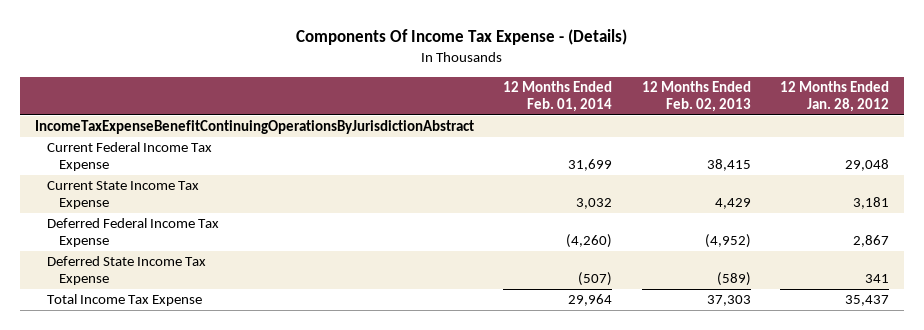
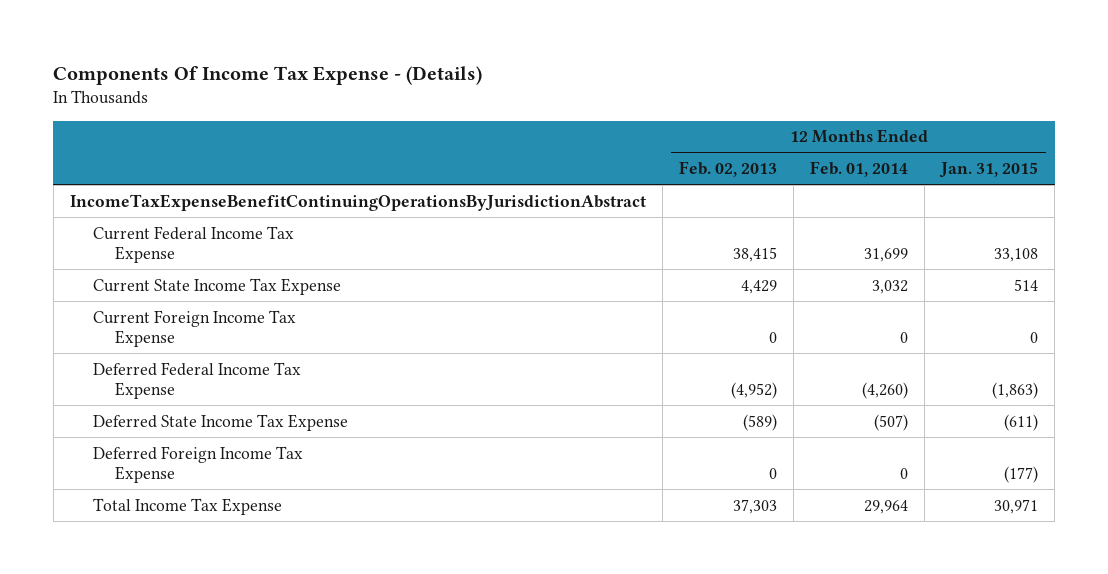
- | 12 Months Ended Feb. 01, 2014 | 12 Months Ended Feb. 02, 2013 | 12 Months Ended Jan. 28, 2012
+ | 12 Months Ended Feb. 02, 2013 | 12 Months Ended Feb. 01, 2014 | 12 Months Ended Jan. 31, 2015
+ Current Foreign Income Tax Expense | 0 | 0 | 0
+ Deferred Foreign Income Tax Expense | 0 | 0 | (177)

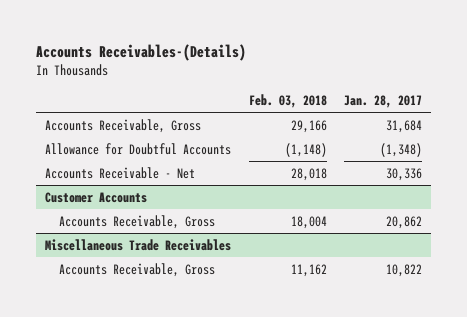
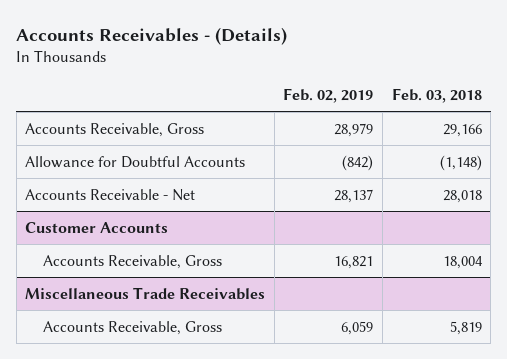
- Accounts Receivables-(Details)
+ Accounts Receivables - (Details)
- | Feb. 03, 2018 | Jan. 28, 2017
+ | Feb. 02, 2019 | Feb. 03, 2018
@ Miscellaneous Trade Receivables
- Accounts Receivable, Gross | 11,162 | 10,822
+ Accounts Receivable, Gross | 6,059 | 5,819

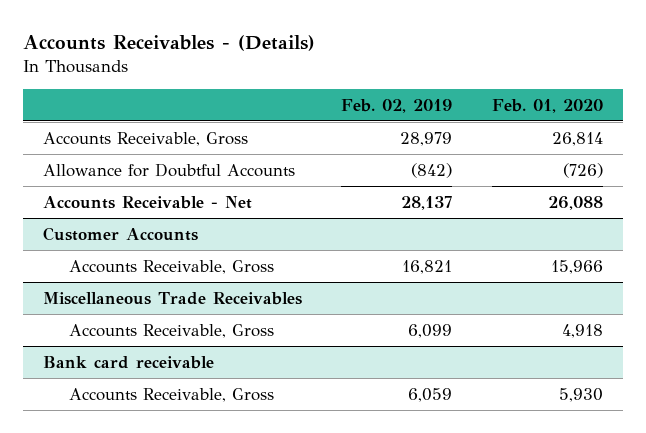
- | Feb. 02, 2019 | Feb. 03, 2018
+ | Feb. 02, 2019 | Feb. 01, 2020
@ Miscellaneous Trade Receivables
+ Accounts Receivable, Gross | 6,099 | 4,918
+ Bank card receivable

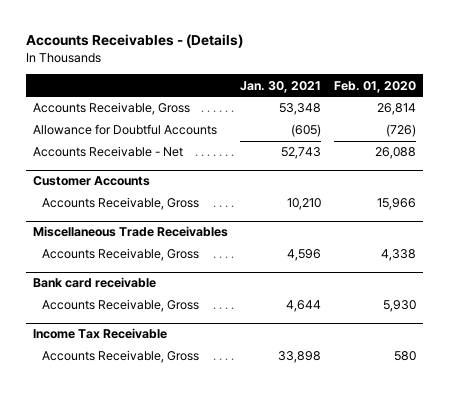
- | Feb. 02, 2019 | Feb. 01, 2020
+ | Jan. 30, 2021 | Feb. 01, 2020
@ Miscellaneous Trade Receivables
- Accounts Receivable, Gross | 6,099 | 4,918
+ Accounts Receivable, Gross | 4,596 | 4,338
+ Income Tax Receivable
+ Accounts Receivable, Gross | 33,898 | 580

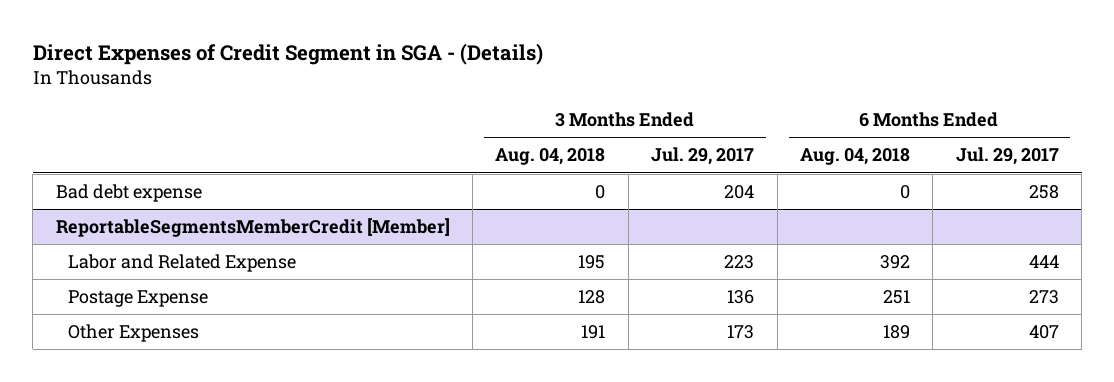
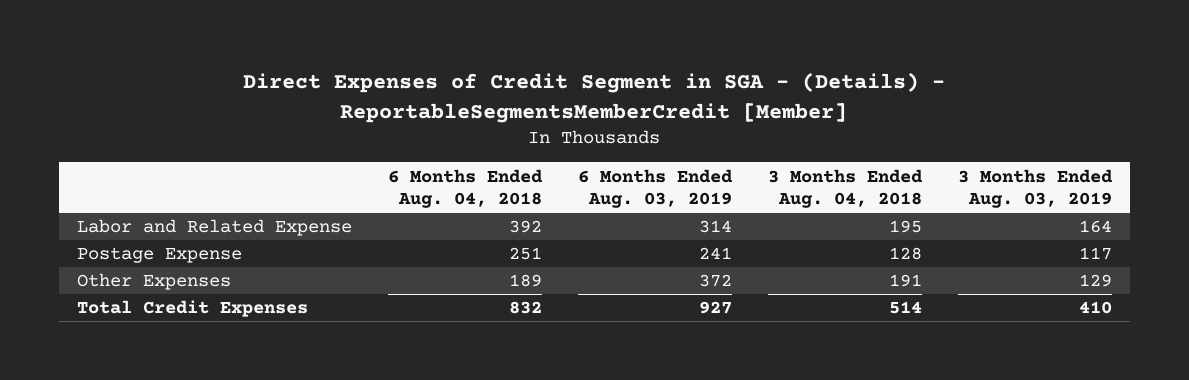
- Direct Expenses of Credit Segment in SGA - (Details)
+ Direct Expenses of Credit Segment in SGA - (Details) - ReportableSegmentsMemberCredit [Member]
- | 3 Months Ended Aug. 04, 2018 | 3 Months Ended Jul. 29, 2017 | 6 Months Ended Aug. 04, 2018 | 6 Months Ended Jul. 29, 2017
+ | 6 Months Ended Aug. 04, 2018 | 6 Months Ended Aug. 03, 2019 | 3 Months Ended Aug. 04, 2018 | 3 Months Ended Aug. 03, 2019
- Bad debt expense | 0 | 204 | 0 | 258
- ReportableSegmentsMemberCredit [Member]
+ Total Credit Expenses | 832 | 927 | 514 | 410

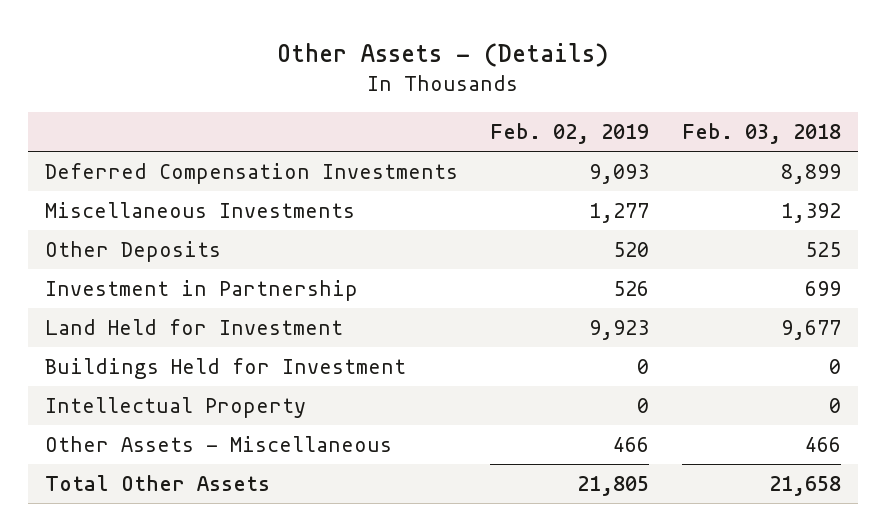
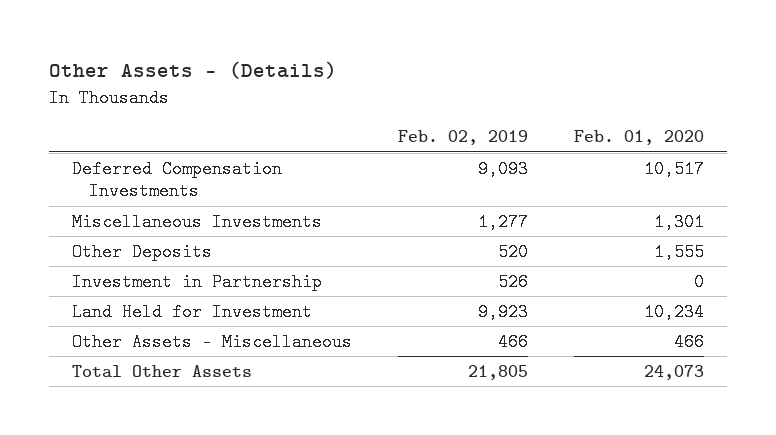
- | Feb. 02, 2019 | Feb. 03, 2018
+ | Feb. 02, 2019 | Feb. 01, 2020
- Buildings Held for Investment | 0 | 0
- Intellectual Property | 0 | 0

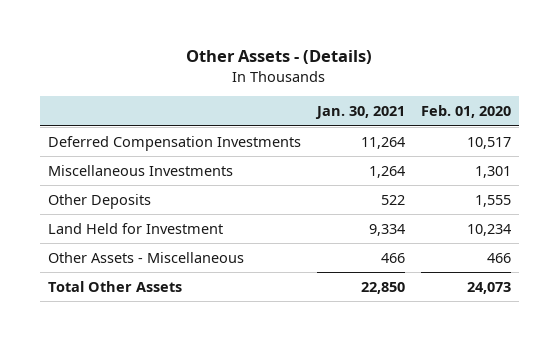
- | Feb. 02, 2019 | Feb. 01, 2020
+ | Jan. 30, 2021 | Feb. 01, 2020
- Investment in Partnership | 526 | 0

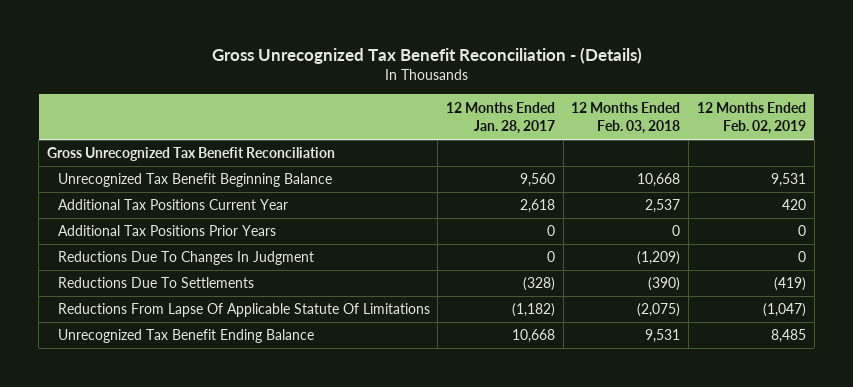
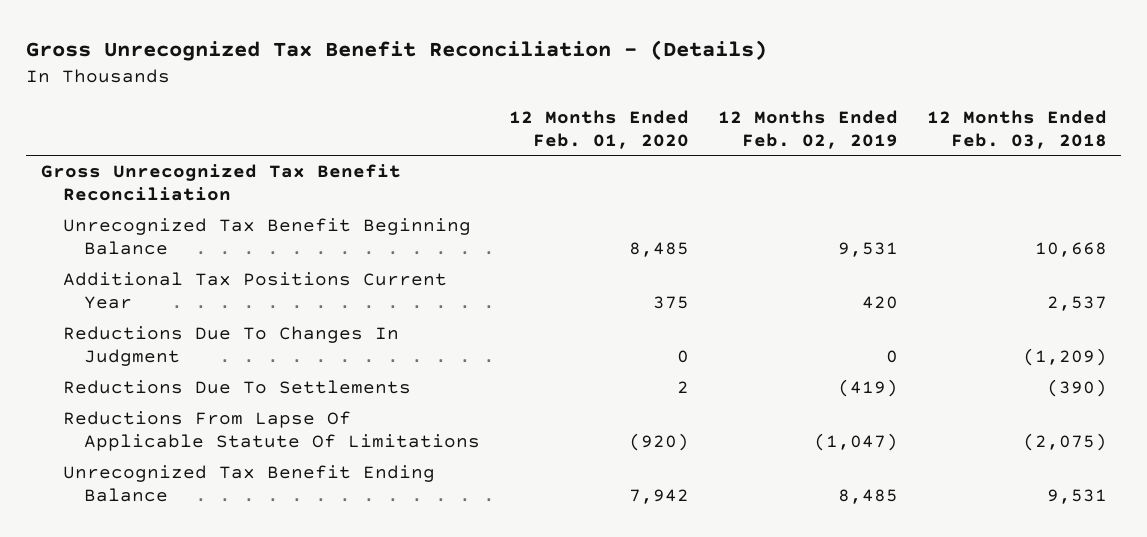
- | 12 Months Ended Jan. 28, 2017 | 12 Months Ended Feb. 03, 2018 | 12 Months Ended Feb. 02, 2019
+ | 12 Months Ended Feb. 01, 2020 | 12 Months Ended Feb. 02, 2019 | 12 Months Ended Feb. 03, 2018
- Additional Tax Positions Prior Years | 0 | 0 | 0

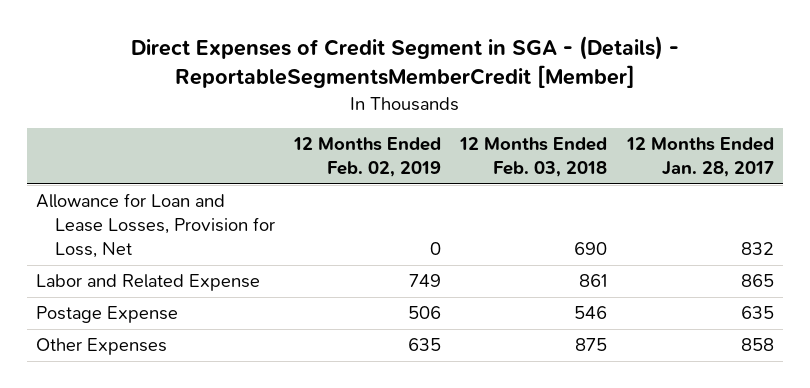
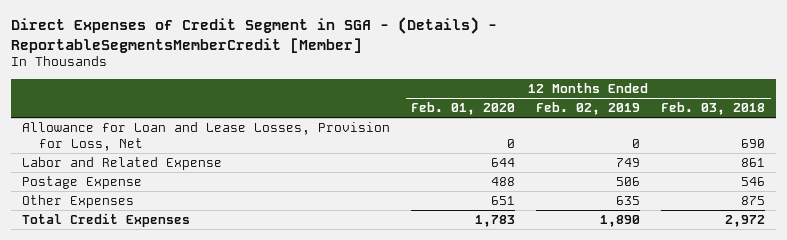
- | 12 Months Ended Feb. 02, 2019 | 12 Months Ended Feb. 03, 2018 | 12 Months Ended Jan. 28, 2017
+ | 12 Months Ended Feb. 01, 2020 | 12 Months Ended Feb. 02, 2019 | 12 Months Ended Feb. 03, 2018
+ Total Credit Expenses | 1,783 | 1,890 | 2,972

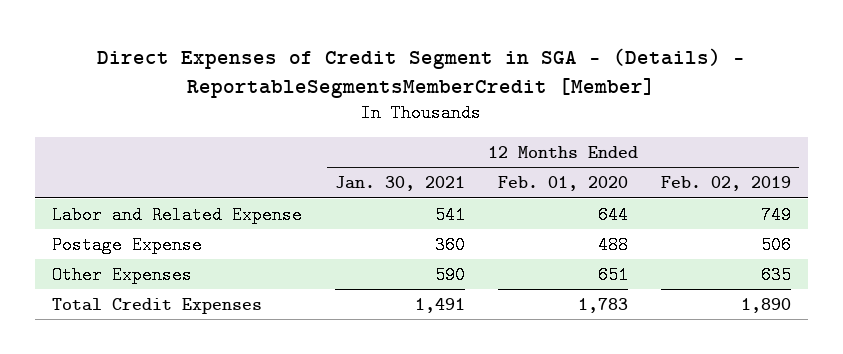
- | 12 Months Ended Feb. 01, 2020 | 12 Months Ended Feb. 02, 2019 | 12 Months Ended Feb. 03, 2018
+ | 12 Months Ended Jan. 30, 2021 | 12 Months Ended Feb. 01, 2020 | 12 Months Ended Feb. 02, 2019
- Allowance for Loan and Lease Losses, Provision for Loss, Net | 0 | 0 | 690

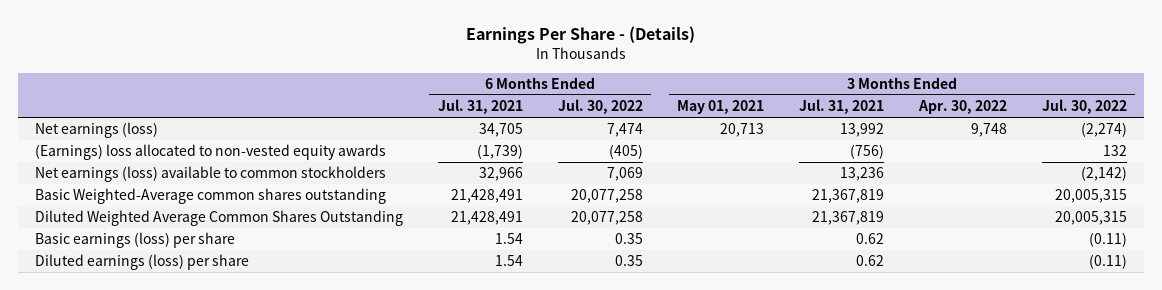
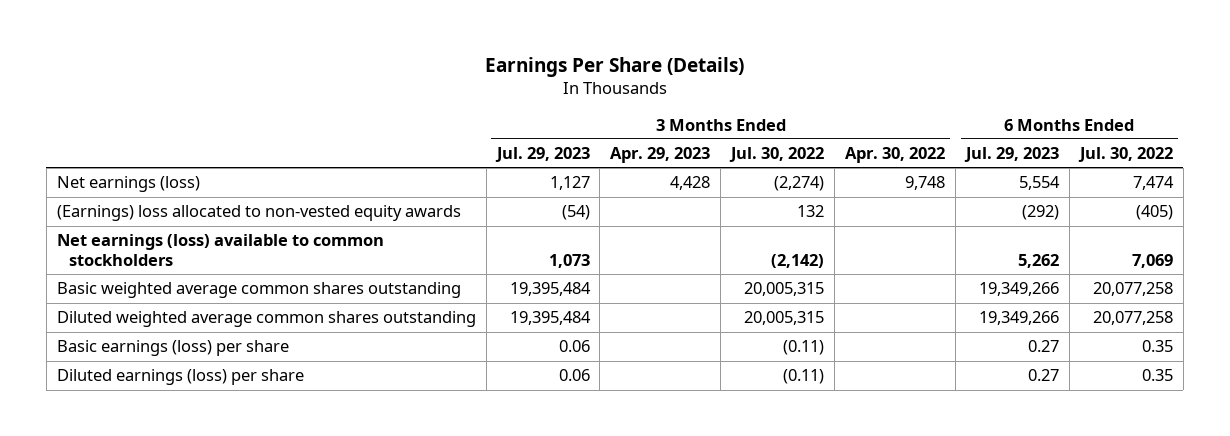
- Earnings Per Share - (Details)
+ Earnings Per Share (Details)
- | 6 Months Ended Jul. 31, 2021 | 6 Months Ended Jul. 30, 2022 | 3 Months Ended May 01, 2021 | 3 Months Ended Jul. 31, 2021 | 3 Months Ended Apr. 30, 2022 | 3 Months Ended Jul. 30, 2022
+ | 3 Months Ended Jul. 29, 2023 | 3 Months Ended Apr. 29, 2023 | 3 Months Ended Jul. 30, 2022 | 3 Months Ended Apr. 30, 2022 | 6 Months Ended Jul. 29, 2023 | 6 Months Ended Jul. 30, 2022
- Basic Weighted-Average common shares outstanding | 21,428,491 | 20,077,258 | | 21,367,819 | | 20,005,315
- Diluted Weighted Average Common Shares Outstanding | 21,428,491 | 20,077,258 | | 21,367,819 | | 20,005,315
+ Basic weighted average common shares outstanding | 19,395,484 | | 20,005,315 | | 19,349,266 | 20,077,258
+ Diluted weighted average common shares outstanding | 19,395,484 | | 20,005,315 | | 19,349,266 | 20,077,258

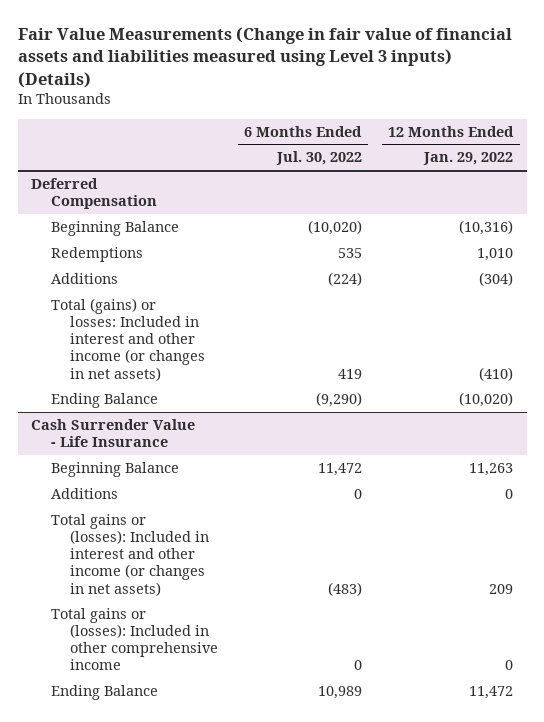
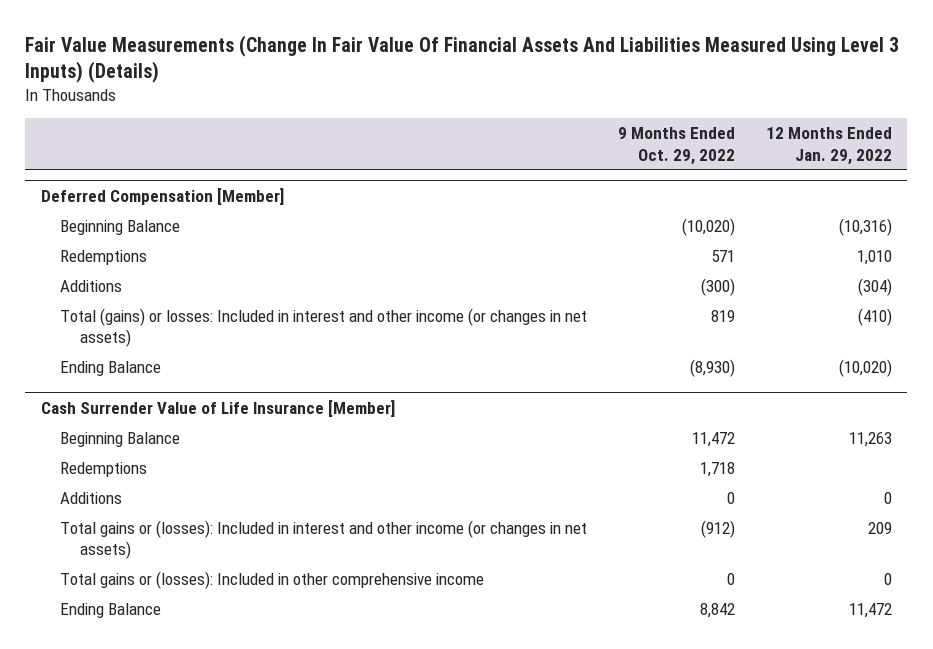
- Fair Value Measurements (Change in fair value of financial assets and liabilities measured using Level 3 inputs) (Details)
+ Fair Value Measurements (Change In Fair Value Of Financial Assets And Liabilities Measured Using Level 3 Inputs) (Details)
- | 6 Months Ended Jul. 30, 2022 | 12 Months Ended Jan. 29, 2022
+ | 9 Months Ended Oct. 29, 2022 | 12 Months Ended Jan. 29, 2022
- Deferred Compensation
+ Deferred Compensation [Member]
- Cash Surrender Value - Life Insurance
+ Cash Surrender Value of Life Insurance [Member]
+ Redemptions | 1,718 |

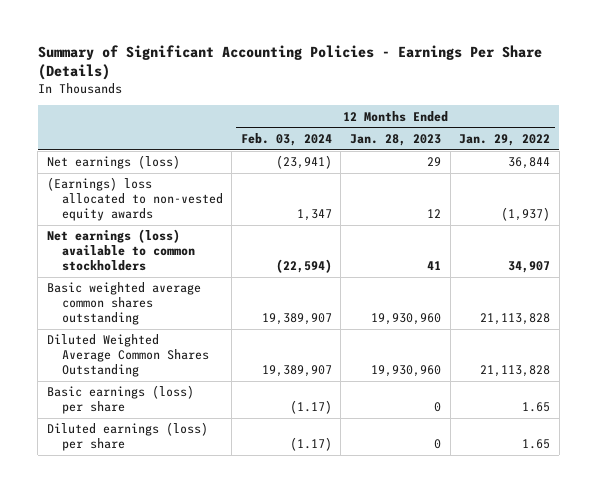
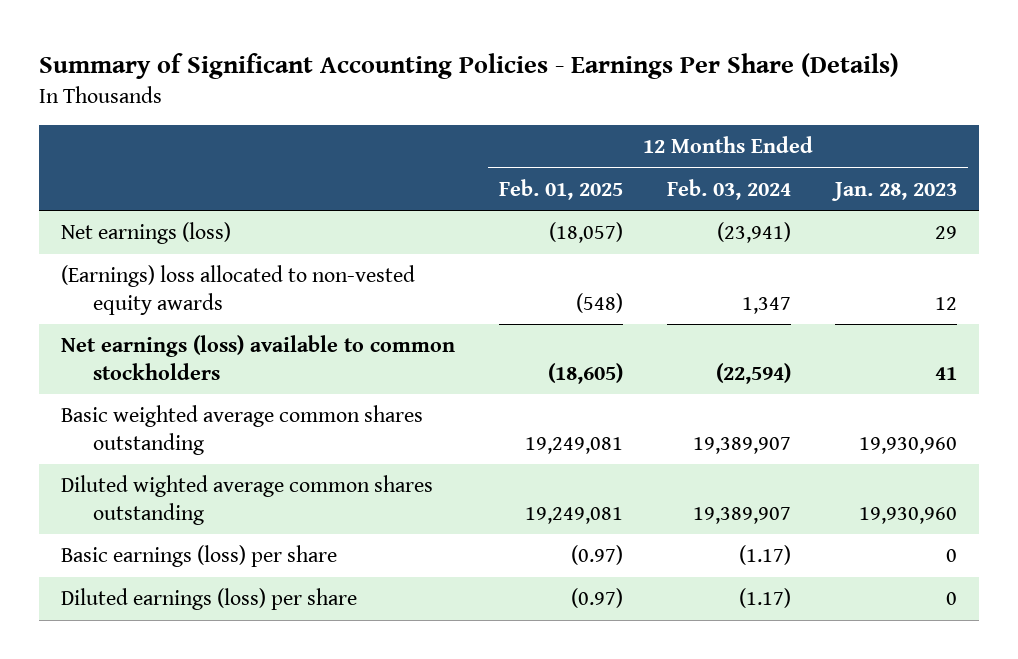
- | 12 Months Ended Feb. 03, 2024 | 12 Months Ended Jan. 28, 2023 | 12 Months Ended Jan. 29, 2022
+ | 12 Months Ended Feb. 01, 2025 | 12 Months Ended Feb. 03, 2024 | 12 Months Ended Jan. 28, 2023
- Diluted Weighted Average Common Shares Outstanding | 19,389,907 | 19,930,960 | 21,113,828
+ Diluted wighted average common shares outstanding | 19,249,081 | 19,389,907 | 19,930,960

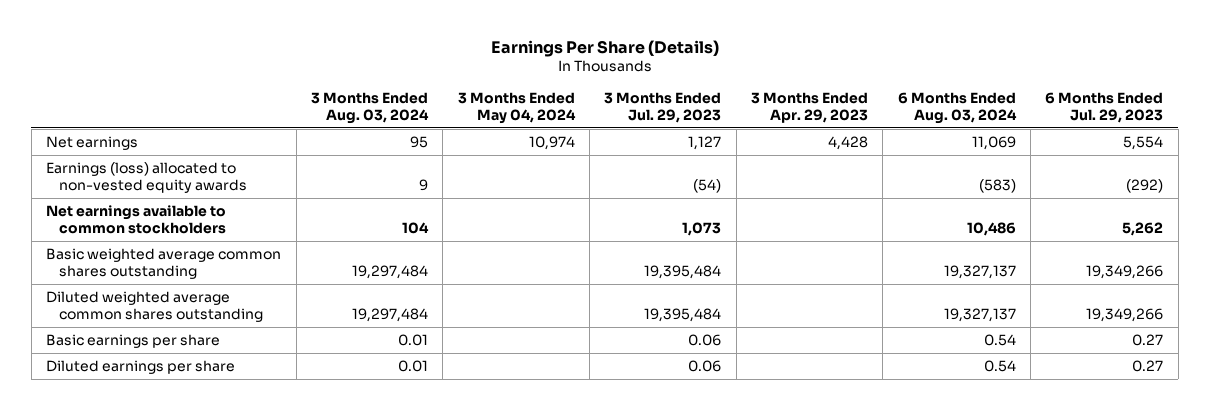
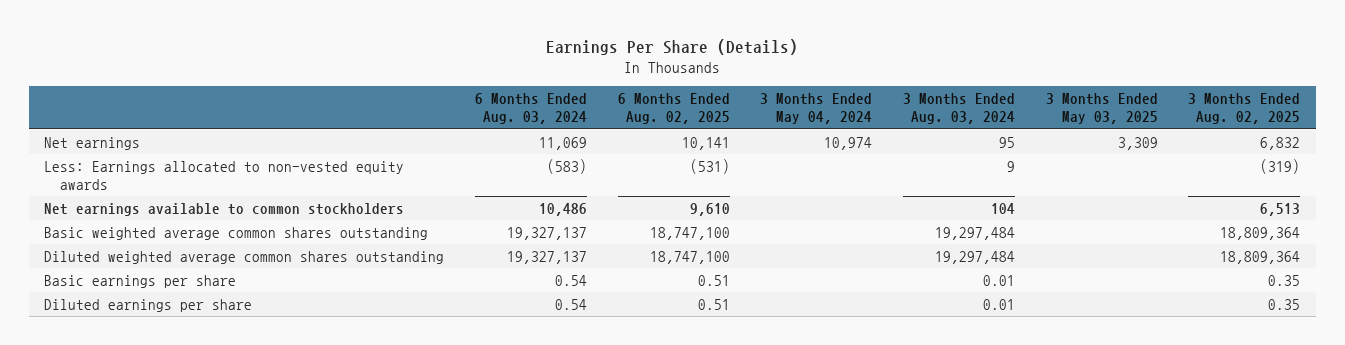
- | 3 Months Ended Aug. 03, 2024 | 3 Months Ended May 04, 2024 | 3 Months Ended Jul. 29, 2023 | 3 Months Ended Apr. 29, 2023 | 6 Months Ended Aug. 03, 2024 | 6 Months Ended Jul. 29, 2023
+ | 6 Months Ended Aug. 03, 2024 | 6 Months Ended Aug. 02, 2025 | 3 Months Ended May 04, 2024 | 3 Months Ended Aug. 03, 2024 | 3 Months Ended May 03, 2025 | 3 Months Ended Aug. 02, 2025
- Earnings (loss) allocated to non-vested equity awards | 9 | | (54) | | (583) | (292)
+ Less: Earnings allocated to non-vested equity awards | (583) | (531) | | 9 | | (319)

